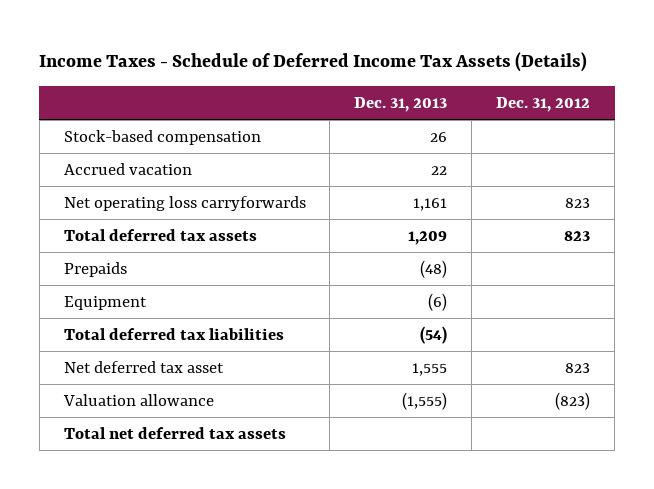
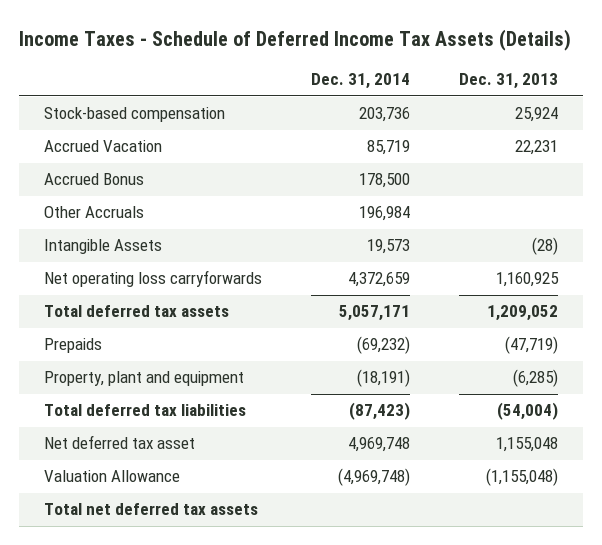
- | Dec. 31, 2013 | Dec. 31, 2012
+ | Dec. 31, 2014 | Dec. 31, 2013
- Stock-based compensation | 26 |
- Accrued vacation | 22 |
- Net operating loss carryforwards | 1,161 | 823
- Total deferred tax assets | 1,209 | 823
- Prepaids | (48) |
- Equipment | (6) |
- Total deferred tax liabilities | (54) |
- Net deferred tax asset | 1,555 | 823
- Valuation allowance | (1,555) | (823)
+ Stock-based compensation | 203,736 | 25,924
+ Accrued Vacation | 85,719 | 22,231
+ Accrued Bonus | 178,500 |
+ Other Accruals | 196,984 |
+ Intangible Assets | 19,573 | (28)
+ Net operating loss carryforwards | 4,372,659 | 1,160,925
+ Total deferred tax assets | 5,057,171 | 1,209,052
+ Prepaids | (69,232) | (47,719)
+ Property, plant and equipment | (18,191) | (6,285)
+ Total deferred tax liabilities | (87,423) | (54,004)
+ Net deferred tax asset | 4,969,748 | 1,155,048
+ Valuation Allowance | (4,969,748) | (1,155,048)

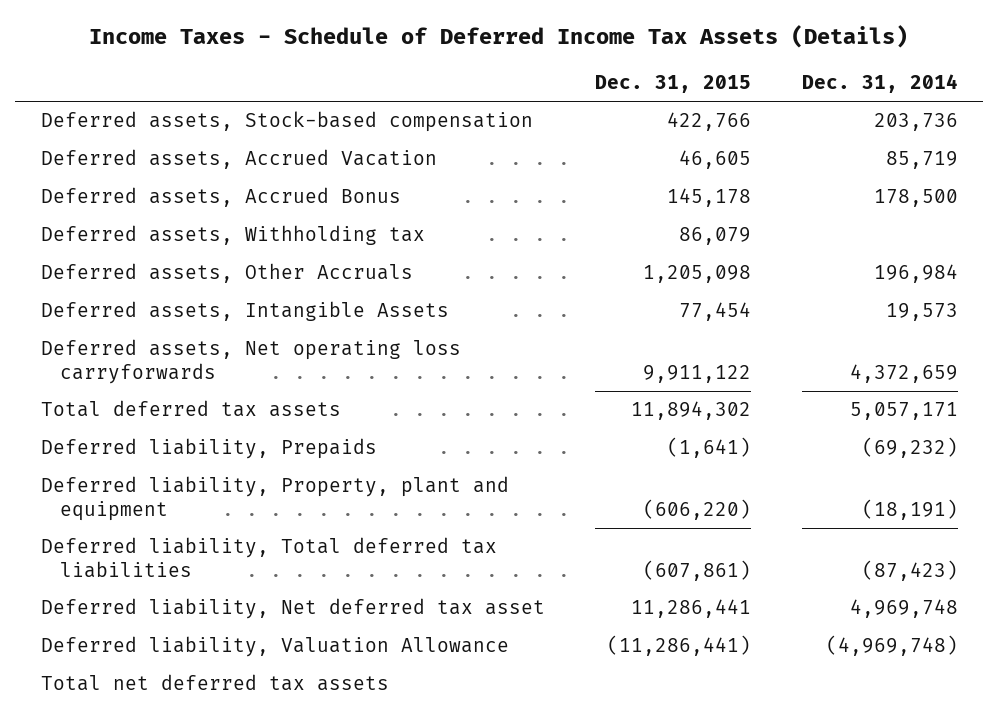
- | Dec. 31, 2014 | Dec. 31, 2013
+ | Dec. 31, 2015 | Dec. 31, 2014
- Stock-based compensation | 203,736 | 25,924
- Accrued Vacation | 85,719 | 22,231
- Accrued Bonus | 178,500 |
- Other Accruals | 196,984 |
- Intangible Assets | 19,573 | (28)
- Net operating loss carryforwards | 4,372,659 | 1,160,925
+ Deferred assets, Stock-based compensation | 422,766 | 203,736
+ Deferred assets, Accrued Vacation | 46,605 | 85,719
+ Deferred assets, Accrued Bonus | 145,178 | 178,500
+ Deferred assets, Withholding tax | 86,079 |
+ Deferred assets, Other Accruals | 1,205,098 | 196,984
+ Deferred assets, Intangible Assets | 77,454 | 19,573
+ Deferred assets, Net operating loss carryforwards | 9,911,122 | 4,372,659
- Prepaids | (69,232) | (47,719)
- Property, plant and equipment | (18,191) | (6,285)
- Total deferred tax liabilities | (87,423) | (54,004)
- Net deferred tax asset | 4,969,748 | 1,155,048
- Valuation Allowance | (4,969,748) | (1,155,048)
+ Deferred liability, Prepaids | (1,641) | (69,232)
+ Deferred liability, Property, plant and equipment | (606,220) | (18,191)
+ Deferred liability, Total deferred tax liabilities | (607,861) | (87,423)
+ Deferred liability, Net deferred tax asset | 11,286,441 | 4,969,748
+ Deferred liability, Valuation Allowance | (11,286,441) | (4,969,748)

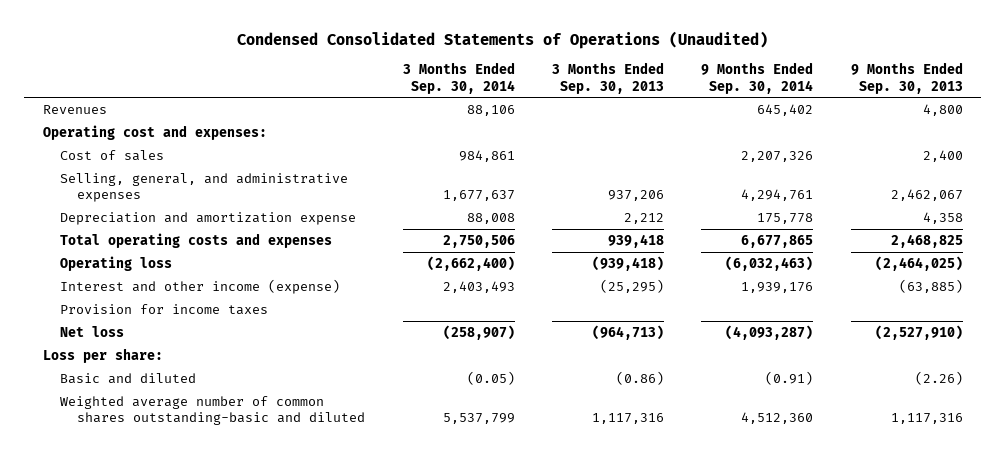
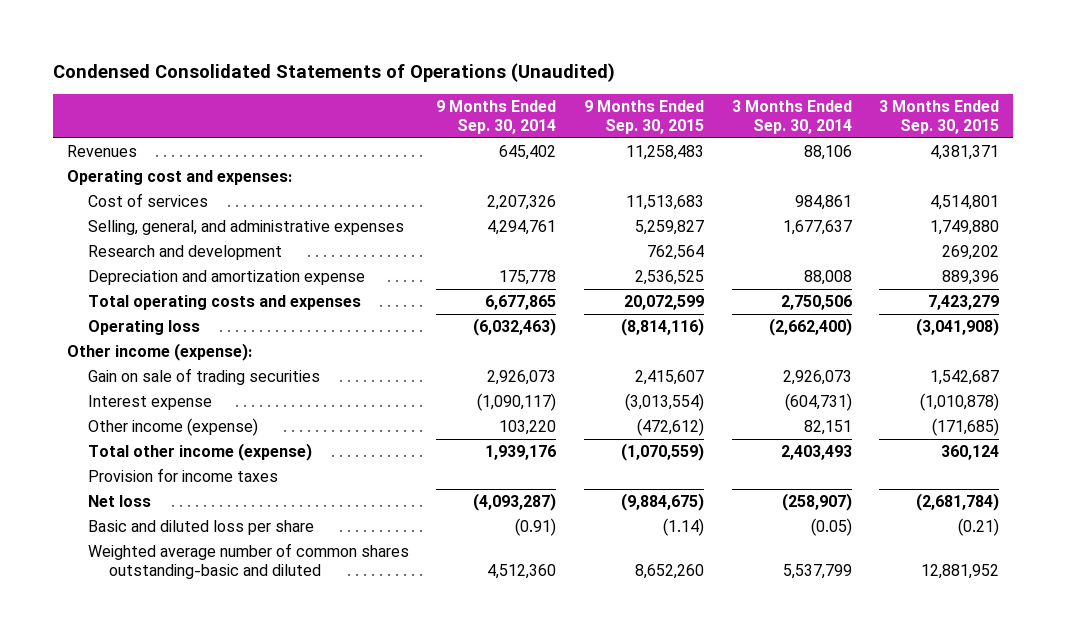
- | 3 Months Ended Sep. 30, 2014 | 3 Months Ended Sep. 30, 2013 | 9 Months Ended Sep. 30, 2014 | 9 Months Ended Sep. 30, 2013
+ | 9 Months Ended Sep. 30, 2014 | 9 Months Ended Sep. 30, 2015 | 3 Months Ended Sep. 30, 2014 | 3 Months Ended Sep. 30, 2015
- Cost of sales | 984,861 | | 2,207,326 | 2,400
+ Cost of services | 2,207,326 | 11,513,683 | 984,861 | 4,514,801
+ Research and development | | 762,564 | | 269,202
- Interest and other income (expense) | 2,403,493 | (25,295) | 1,939,176 | (63,885)
+ Other income (expense):
+ Gain on sale of trading securities | 2,926,073 | 2,415,607 | 2,926,073 | 1,542,687
+ Interest expense | (1,090,117) | (3,013,554) | (604,731) | (1,010,878)
+ Other income (expense) | 103,220 | (472,612) | 82,151 | (171,685)
+ Total other income (expense) | 1,939,176 | (1,070,559) | 2,403,493 | 360,124
- Loss per share:
- Basic and diluted | (0.05) | (0.86) | (0.91) | (2.26)
+ Basic and diluted loss per share | (0.91) | (1.14) | (0.05) | (0.21)

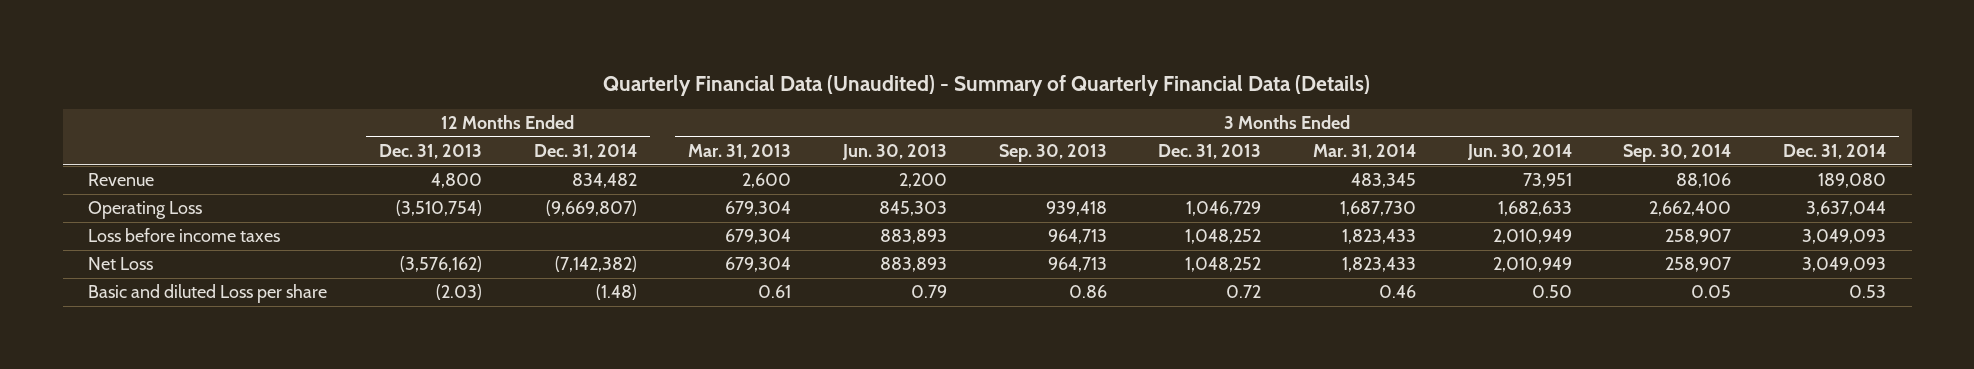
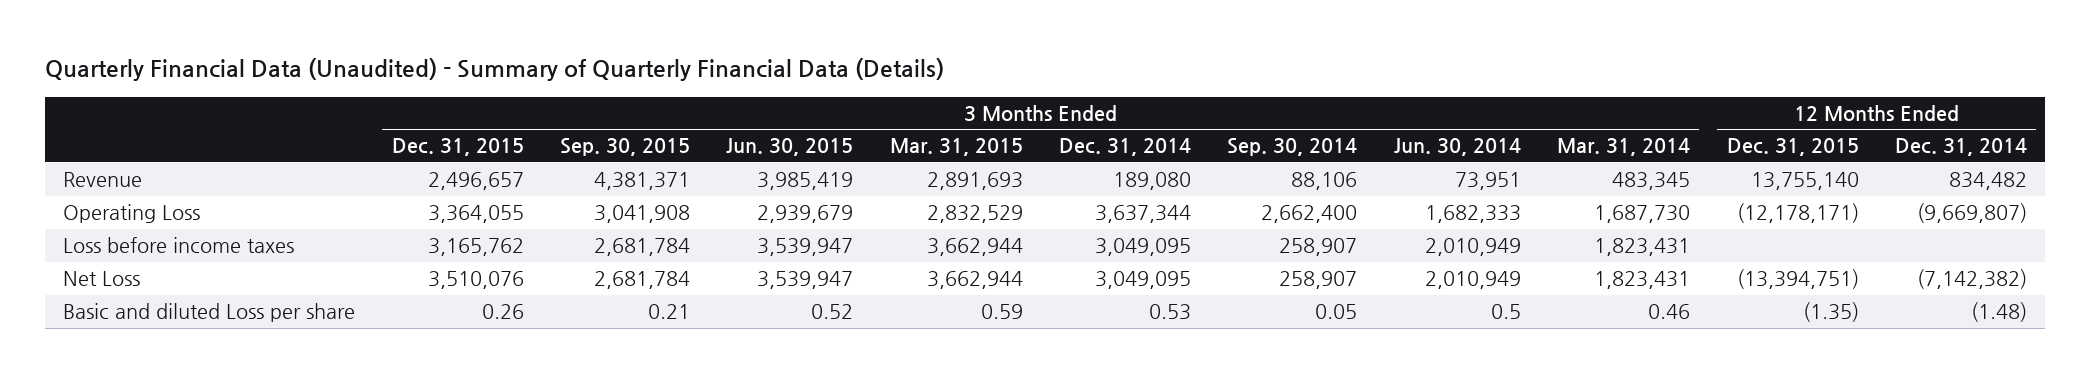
- | 12 Months Ended Dec. 31, 2013 | 12 Months Ended Dec. 31, 2014 | 3 Months Ended Mar. 31, 2013 | 3 Months Ended Jun. 30, 2013 | 3 Months Ended Sep. 30, 2013 | 3 Months Ended Dec. 31, 2013 | 3 Months Ended Mar. 31, 2014 | 3 Months Ended Jun. 30, 2014 | 3 Months Ended Sep. 30, 2014 | 3 Months Ended Dec. 31, 2014
+ | 3 Months Ended Dec. 31, 2015 | 3 Months Ended Sep. 30, 2015 | 3 Months Ended Jun. 30, 2015 | 3 Months Ended Mar. 31, 2015 | 3 Months Ended Dec. 31, 2014 | 3 Months Ended Sep. 30, 2014 | 3 Months Ended Jun. 30, 2014 | 3 Months Ended Mar. 31, 2014 | 12 Months Ended Dec. 31, 2015 | 12 Months Ended Dec. 31, 2014
- Operating Loss | (3,510,754) | (9,669,807) | 679,304 | 845,303 | 939,418 | 1,046,729 | 1,687,730 | 1,682,633 | 2,662,400 | 3,637,044
- Loss before income taxes | | | 679,304 | 883,893 | 964,713 | 1,048,252 | 1,823,433 | 2,010,949 | 258,907 | 3,049,093
- Net Loss | (3,576,162) | (7,142,382) | 679,304 | 883,893 | 964,713 | 1,048,252 | 1,823,433 | 2,010,949 | 258,907 | 3,049,093
- Basic and diluted Loss per share | (2.03) | (1.48) | 0.61 | 0.79 | 0.86 | 0.72 | 0.46 | 0.50 | 0.05 | 0.53
+ Operating Loss | 3,364,055 | 3,041,908 | 2,939,679 | 2,832,529 | 3,637,344 | 2,662,400 | 1,682,333 | 1,687,730 | (12,178,171) | (9,669,807)
+ Loss before income taxes | 3,165,762 | 2,681,784 | 3,539,947 | 3,662,944 | 3,049,095 | 258,907 | 2,010,949 | 1,823,431 | |
+ Net Loss | 3,510,076 | 2,681,784 | 3,539,947 | 3,662,944 | 3,049,095 | 258,907 | 2,010,949 | 1,823,431 | (13,394,751) | (7,142,382)
+ Basic and diluted Loss per share | 0.26 | 0.21 | 0.52 | 0.59 | 0.53 | 0.05 | 0.5 | 0.46 | (1.35) | (1.48)

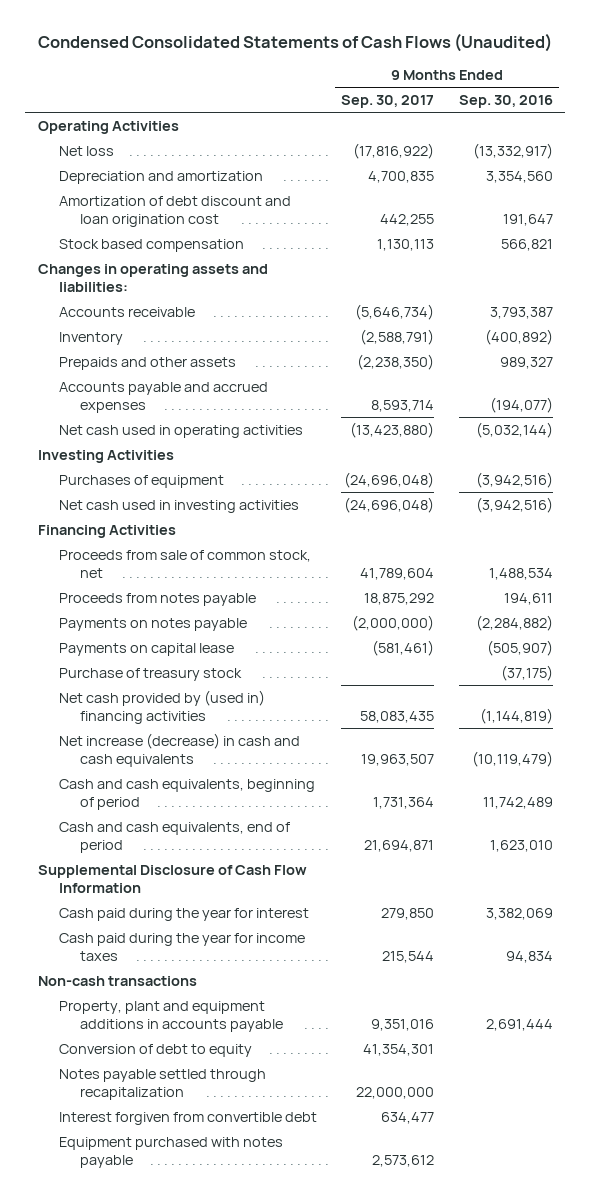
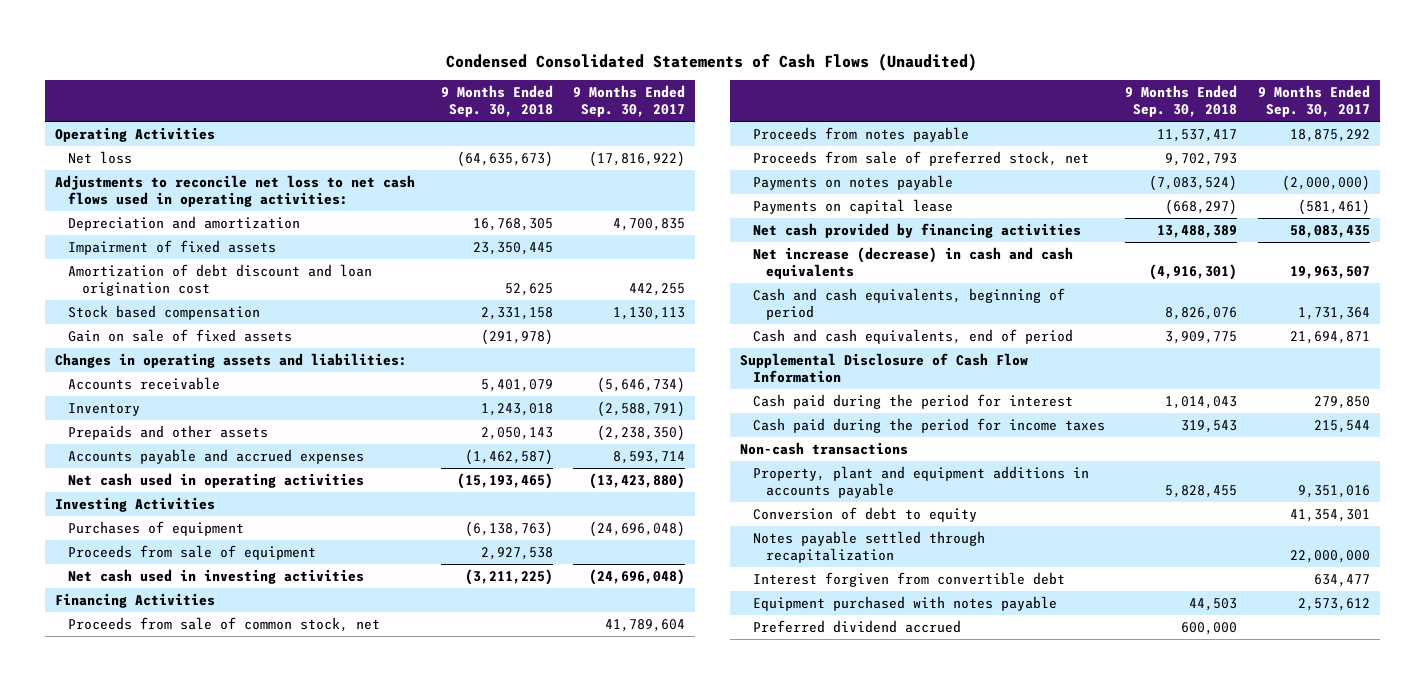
- | 9 Months Ended Sep. 30, 2017 | 9 Months Ended Sep. 30, 2016
+ | 9 Months Ended Sep. 30, 2018 | 9 Months Ended Sep. 30, 2017
+ Adjustments to reconcile net loss to net cash flows used in operating activities:
+ Impairment of fixed assets | 23,350,445 |
+ Gain on sale of fixed assets | (291,978) |
+ Proceeds from sale of equipment | 2,927,538 |
+ Proceeds from sale of preferred stock, net | 9,702,793 |
- Purchase of treasury stock | | (37,175)
- Net cash provided by (used in) financing activities | 58,083,435 | (1,144,819)
+ Net cash provided by financing activities | 13,488,389 | 58,083,435
- Cash paid during the year for interest | 279,850 | 3,382,069
- Cash paid during the year for income taxes | 215,544 | 94,834
+ Cash paid during the period for interest | 1,014,043 | 279,850
+ Cash paid during the period for income taxes | 319,543 | 215,544
+ Preferred dividend accrued | 600,000 |

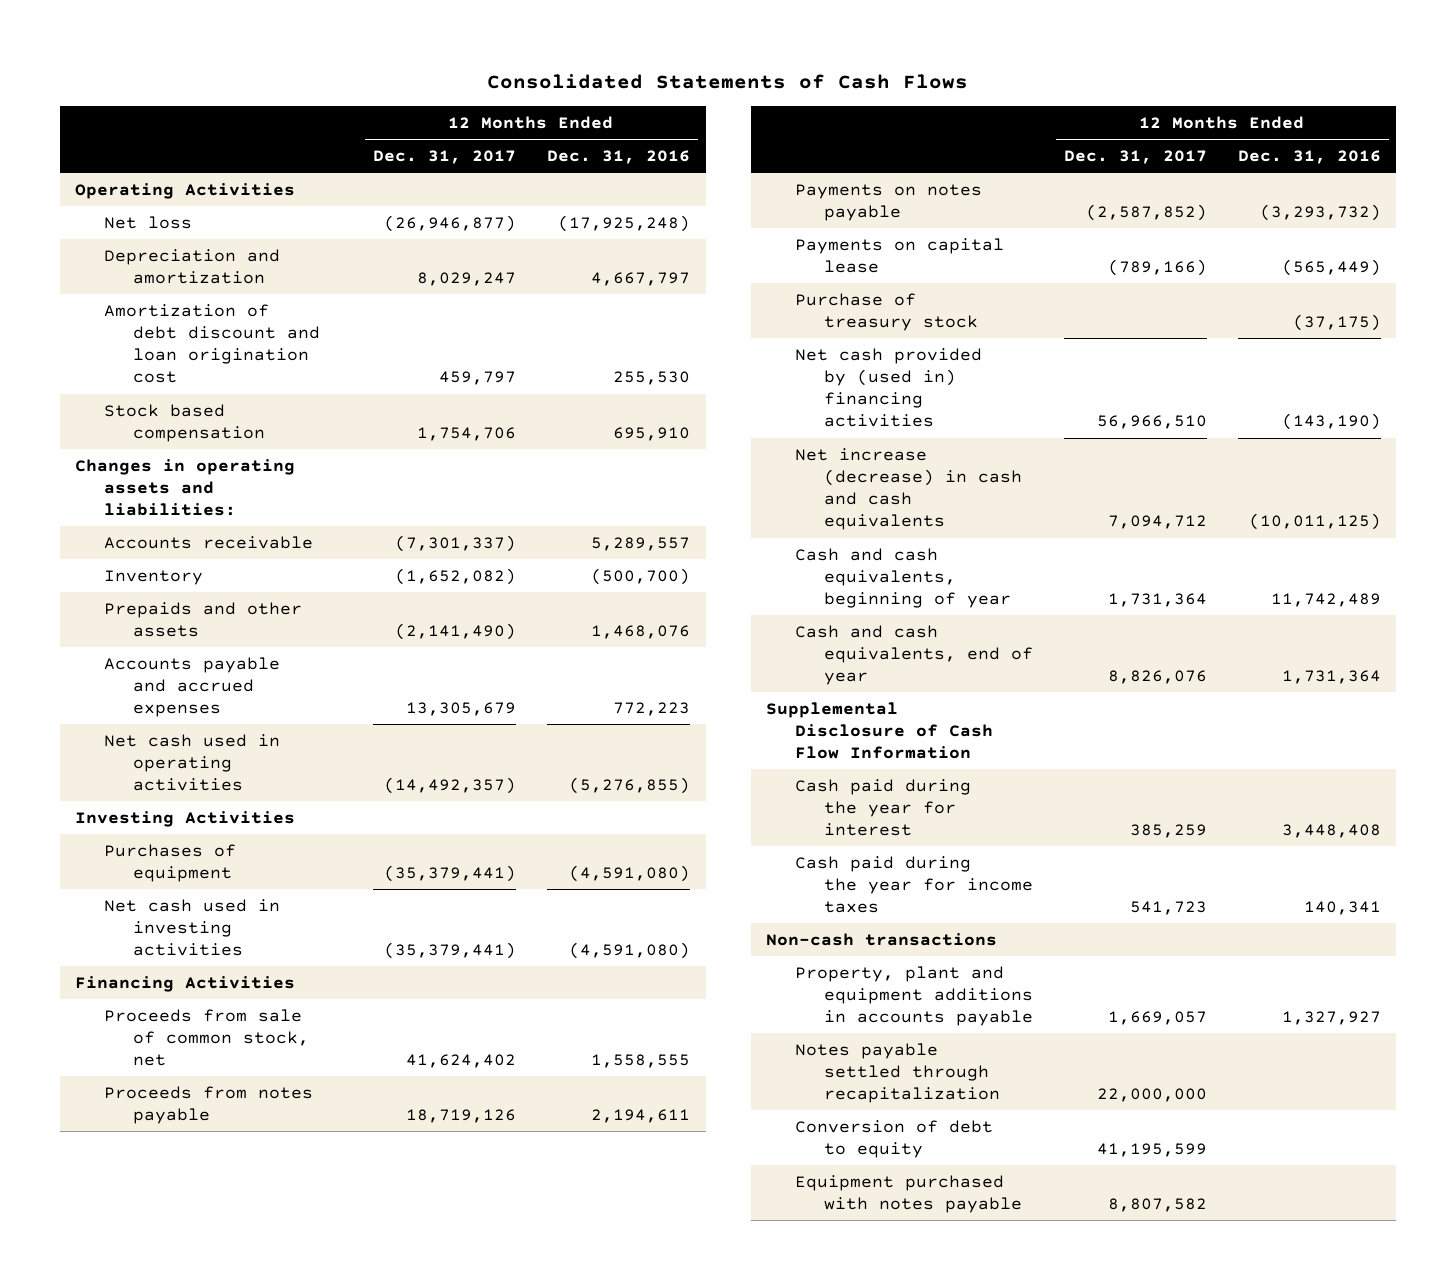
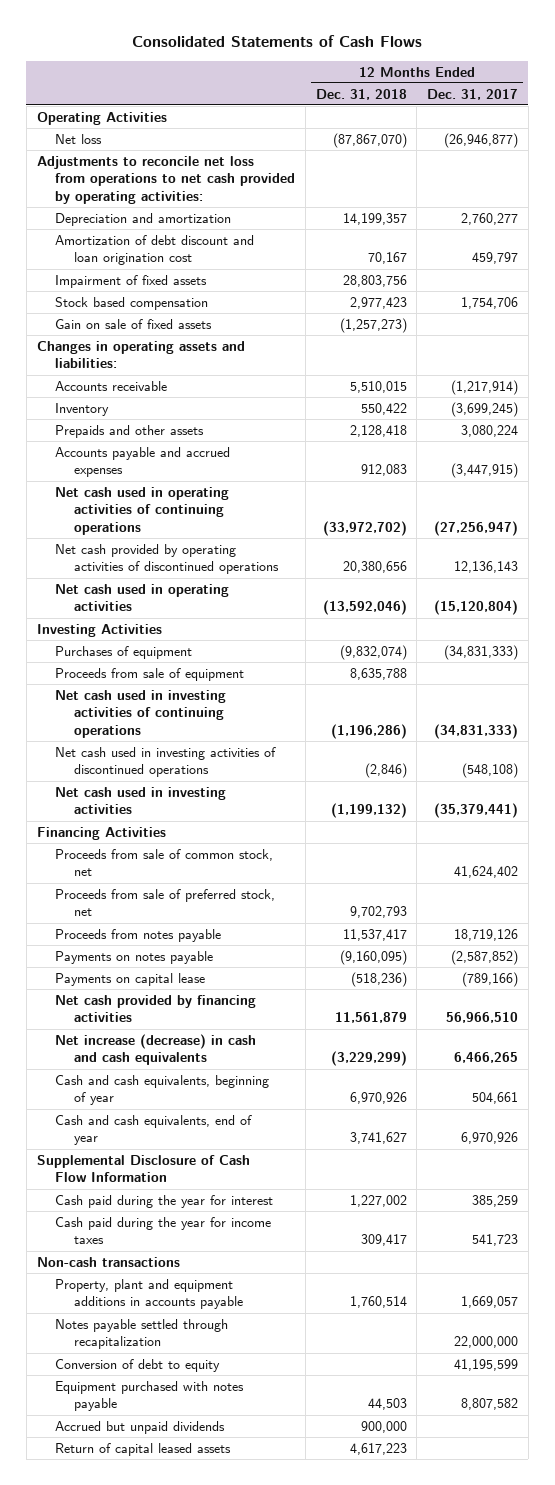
- | 12 Months Ended Dec. 31, 2017 | 12 Months Ended Dec. 31, 2016
+ | 12 Months Ended Dec. 31, 2018 | 12 Months Ended Dec. 31, 2017
- Depreciation and amortization | 8,029,247 | 4,667,797
+ Adjustments to reconcile net loss from operations to net cash provided by operating activities:
+ Depreciation and amortization | 14,199,357 | 2,760,277
+ Impairment of fixed assets | 28,803,756 |
+ Gain on sale of fixed assets | (1,257,273) |
- Accounts receivable | (7,301,337) | 5,289,557
- Inventory | (1,652,082) | (500,700)
- Prepaids and other assets | (2,141,490) | 1,468,076
- Accounts payable and accrued expenses | 13,305,679 | 772,223
- Net cash used in operating activities | (14,492,357) | (5,276,855)
+ Accounts receivable | 5,510,015 | (1,217,914)
+ Inventory | 550,422 | (3,699,245)
+ Prepaids and other assets | 2,128,418 | 3,080,224
+ Accounts payable and accrued expenses | 912,083 | (3,447,915)
+ Net cash used in operating activities of continuing operations | (33,972,702) | (27,256,947)
+ Net cash provided by operating activities of discontinued operations | 20,380,656 | 12,136,143
+ Net cash used in operating activities | (13,592,046) | (15,120,804)
- Purchases of equipment | (35,379,441) | (4,591,080)
+ Purchases of equipment | (9,832,074) | (34,831,333)
+ Proceeds from sale of equipment | 8,635,788 |
+ Net cash used in investing activities of continuing operations | (1,196,286) | (34,831,333)
+ Net cash used in investing activities of discontinued operations | (2,846) | (548,108)
+ Proceeds from sale of preferred stock, net | 9,702,793 |
- Purchase of treasury stock | | (37,175)
- Net cash provided by (used in) financing activities | 56,966,510 | (143,190)
- Net increase (decrease) in cash and cash equivalents | 7,094,712 | (10,011,125)
- Cash and cash equivalents, beginning of year | 1,731,364 | 11,742,489
- Cash and cash equivalents, end of year | 8,826,076 | 1,731,364
+ Net cash provided by financing activities | 11,561,879 | 56,966,510
+ Net increase (decrease) in cash and cash equivalents | (3,229,299) | 6,466,265
+ Cash and cash equivalents, beginning of year | 6,970,926 | 504,661
+ Cash and cash equivalents, end of year | 3,741,627 | 6,970,926
+ Accrued but unpaid dividends | 900,000 |
+ Return of capital leased assets | 4,617,223 |

